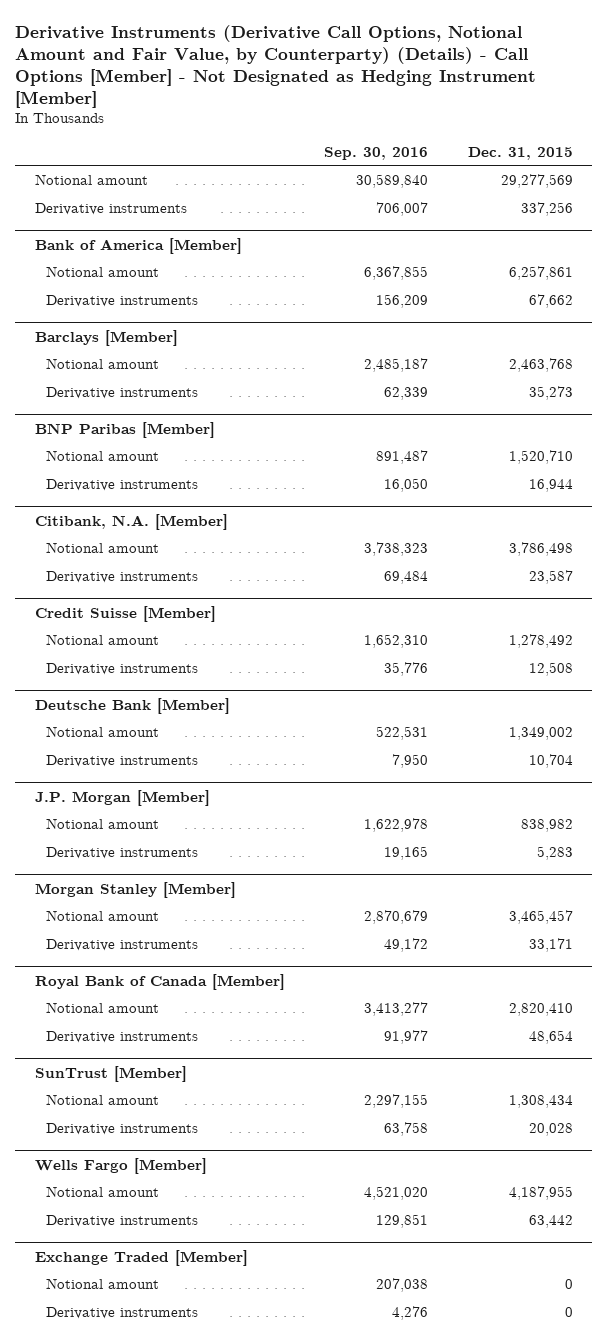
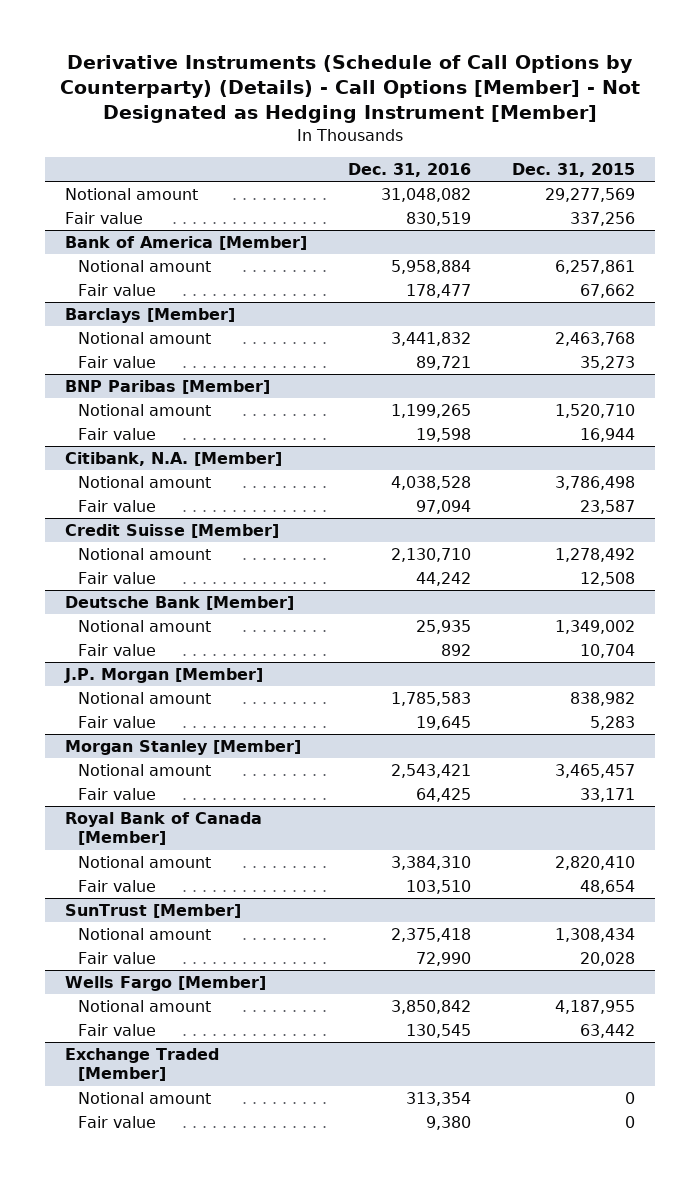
- Derivative Instruments (Derivative Call Options, Notional Amount and Fair Value, by Counterparty) (Details) - Call Options [Member] - Not Designated as Hedging Instrument [Member]
+ Derivative Instruments (Schedule of Call Options by Counterparty) (Details) - Call Options [Member] - Not Designated as Hedging Instrument [Member]
- | Sep. 30, 2016 | Dec. 31, 2015
+ | Dec. 31, 2016 | Dec. 31, 2015
- Derivative instruments | 706,007 | 337,256
+ Fair value | 830,519 | 337,256
@ Bank of America [Member]
- Derivative instruments | 156,209 | 67,662
+ Fair value | 178,477 | 67,662
@ Barclays [Member]
- Derivative instruments | 62,339 | 35,273
+ Fair value | 89,721 | 35,273
@ BNP Paribas [Member]
- Derivative instruments | 16,050 | 16,944
+ Fair value | 19,598 | 16,944
@ Citibank, N.A. [Member]
- Derivative instruments | 69,484 | 23,587
+ Fair value | 97,094 | 23,587
@ Credit Suisse [Member]
- Derivative instruments | 35,776 | 12,508
+ Fair value | 44,242 | 12,508
@ Deutsche Bank [Member]
- Derivative instruments | 7,950 | 10,704
+ Fair value | 892 | 10,704
@ J.P. Morgan [Member]
- Derivative instruments | 19,165 | 5,283
+ Fair value | 19,645 | 5,283
@ Morgan Stanley [Member]
- Derivative instruments | 49,172 | 33,171
+ Fair value | 64,425 | 33,171
@ Royal Bank of Canada [Member]
- Derivative instruments | 91,977 | 48,654
+ Fair value | 103,510 | 48,654
@ SunTrust [Member]
- Derivative instruments | 63,758 | 20,028
+ Fair value | 72,990 | 20,028
@ Wells Fargo [Member]
- Derivative instruments | 129,851 | 63,442
+ Fair value | 130,545 | 63,442
@ Exchange Traded [Member]
- Derivative instruments | 4,276 | 0
+ Fair value | 9,380 | 0

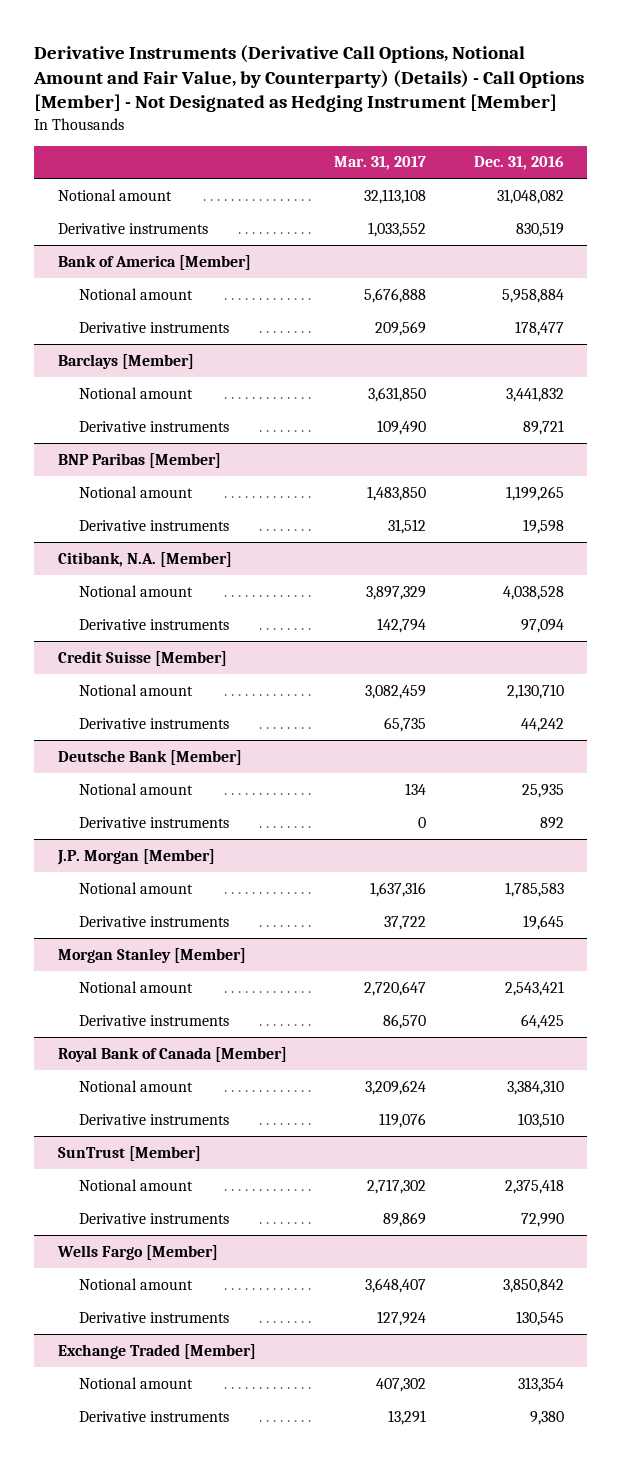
- Derivative Instruments (Schedule of Call Options by Counterparty) (Details) - Call Options [Member] - Not Designated as Hedging Instrument [Member]
+ Derivative Instruments (Derivative Call Options, Notional Amount and Fair Value, by Counterparty) (Details) - Call Options [Member] - Not Designated as Hedging Instrument [Member]
- | Dec. 31, 2016 | Dec. 31, 2015
+ | Mar. 31, 2017 | Dec. 31, 2016
- Fair value | 830,519 | 337,256
+ Derivative instruments | 1,033,552 | 830,519
@ Bank of America [Member]
- Fair value | 178,477 | 67,662
+ Derivative instruments | 209,569 | 178,477
@ Barclays [Member]
- Fair value | 89,721 | 35,273
+ Derivative instruments | 109,490 | 89,721
@ BNP Paribas [Member]
- Fair value | 19,598 | 16,944
+ Derivative instruments | 31,512 | 19,598
@ Citibank, N.A. [Member]
- Fair value | 97,094 | 23,587
+ Derivative instruments | 142,794 | 97,094
@ Credit Suisse [Member]
- Fair value | 44,242 | 12,508
+ Derivative instruments | 65,735 | 44,242
@ Deutsche Bank [Member]
- Fair value | 892 | 10,704
+ Derivative instruments | 0 | 892
@ J.P. Morgan [Member]
- Fair value | 19,645 | 5,283
+ Derivative instruments | 37,722 | 19,645
@ Morgan Stanley [Member]
- Fair value | 64,425 | 33,171
+ Derivative instruments | 86,570 | 64,425
@ Royal Bank of Canada [Member]
- Fair value | 103,510 | 48,654
+ Derivative instruments | 119,076 | 103,510
@ SunTrust [Member]
- Fair value | 72,990 | 20,028
+ Derivative instruments | 89,869 | 72,990
@ Wells Fargo [Member]
- Fair value | 130,545 | 63,442
+ Derivative instruments | 127,924 | 130,545
@ Exchange Traded [Member]
- Fair value | 9,380 | 0
+ Derivative instruments | 13,291 | 9,380

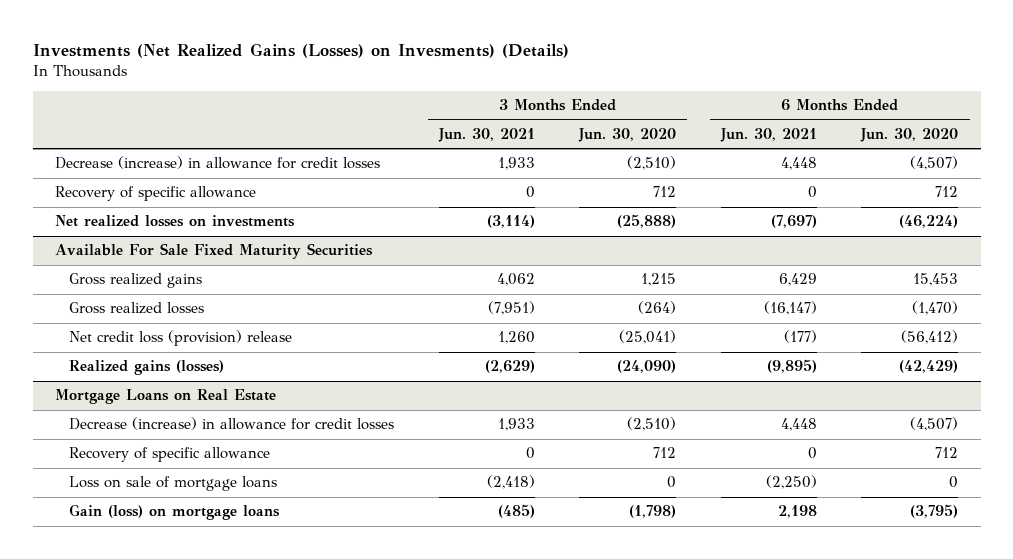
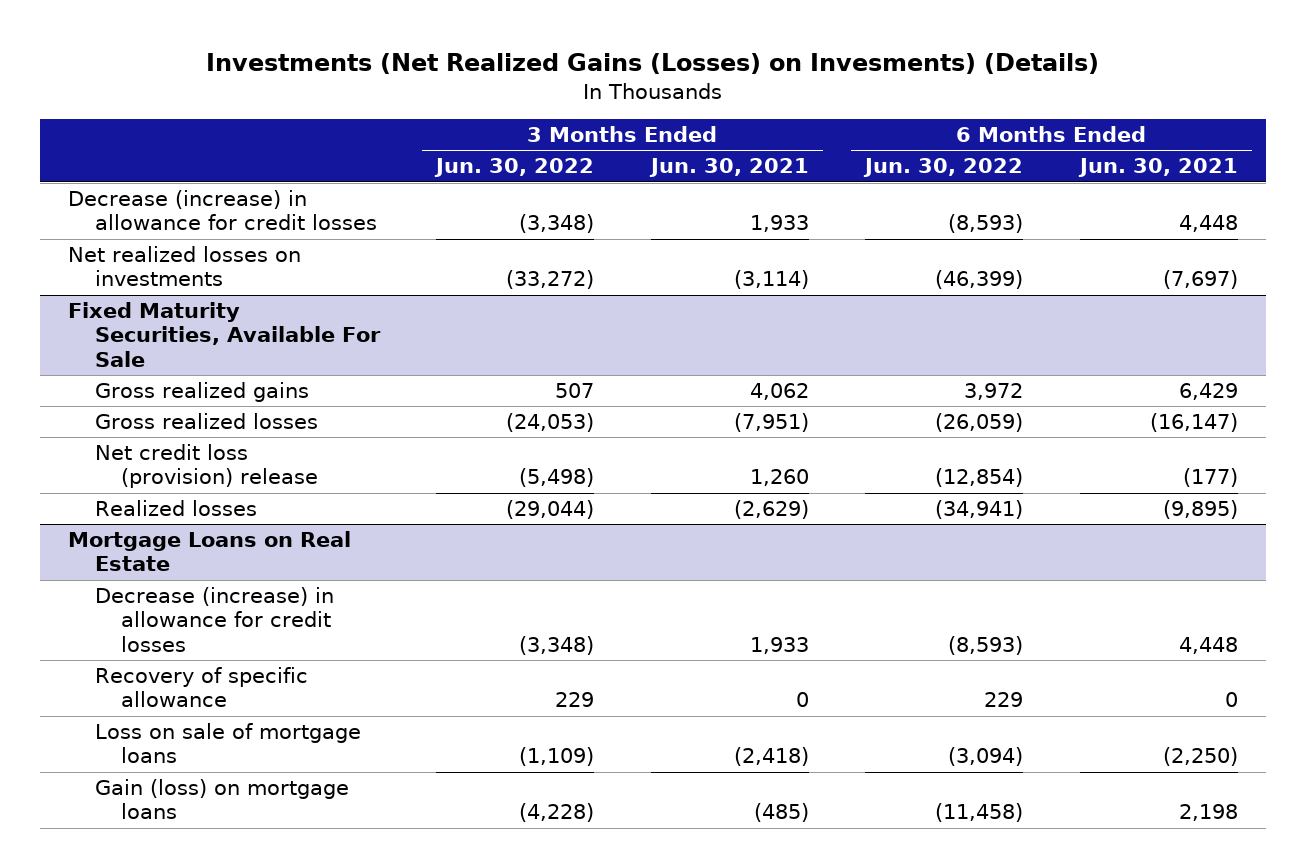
- | 3 Months Ended Jun. 30, 2021 | 3 Months Ended Jun. 30, 2020 | 6 Months Ended Jun. 30, 2021 | 6 Months Ended Jun. 30, 2020
+ | 3 Months Ended Jun. 30, 2022 | 3 Months Ended Jun. 30, 2021 | 6 Months Ended Jun. 30, 2022 | 6 Months Ended Jun. 30, 2021
- Recovery of specific allowance | 0 | 712 | 0 | 712
- Available For Sale Fixed Maturity Securities
+ Fixed Maturity Securities, Available For Sale
- Realized gains (losses) | (2,629) | (24,090) | (9,895) | (42,429)
+ Realized losses | (29,044) | (2,629) | (34,941) | (9,895)

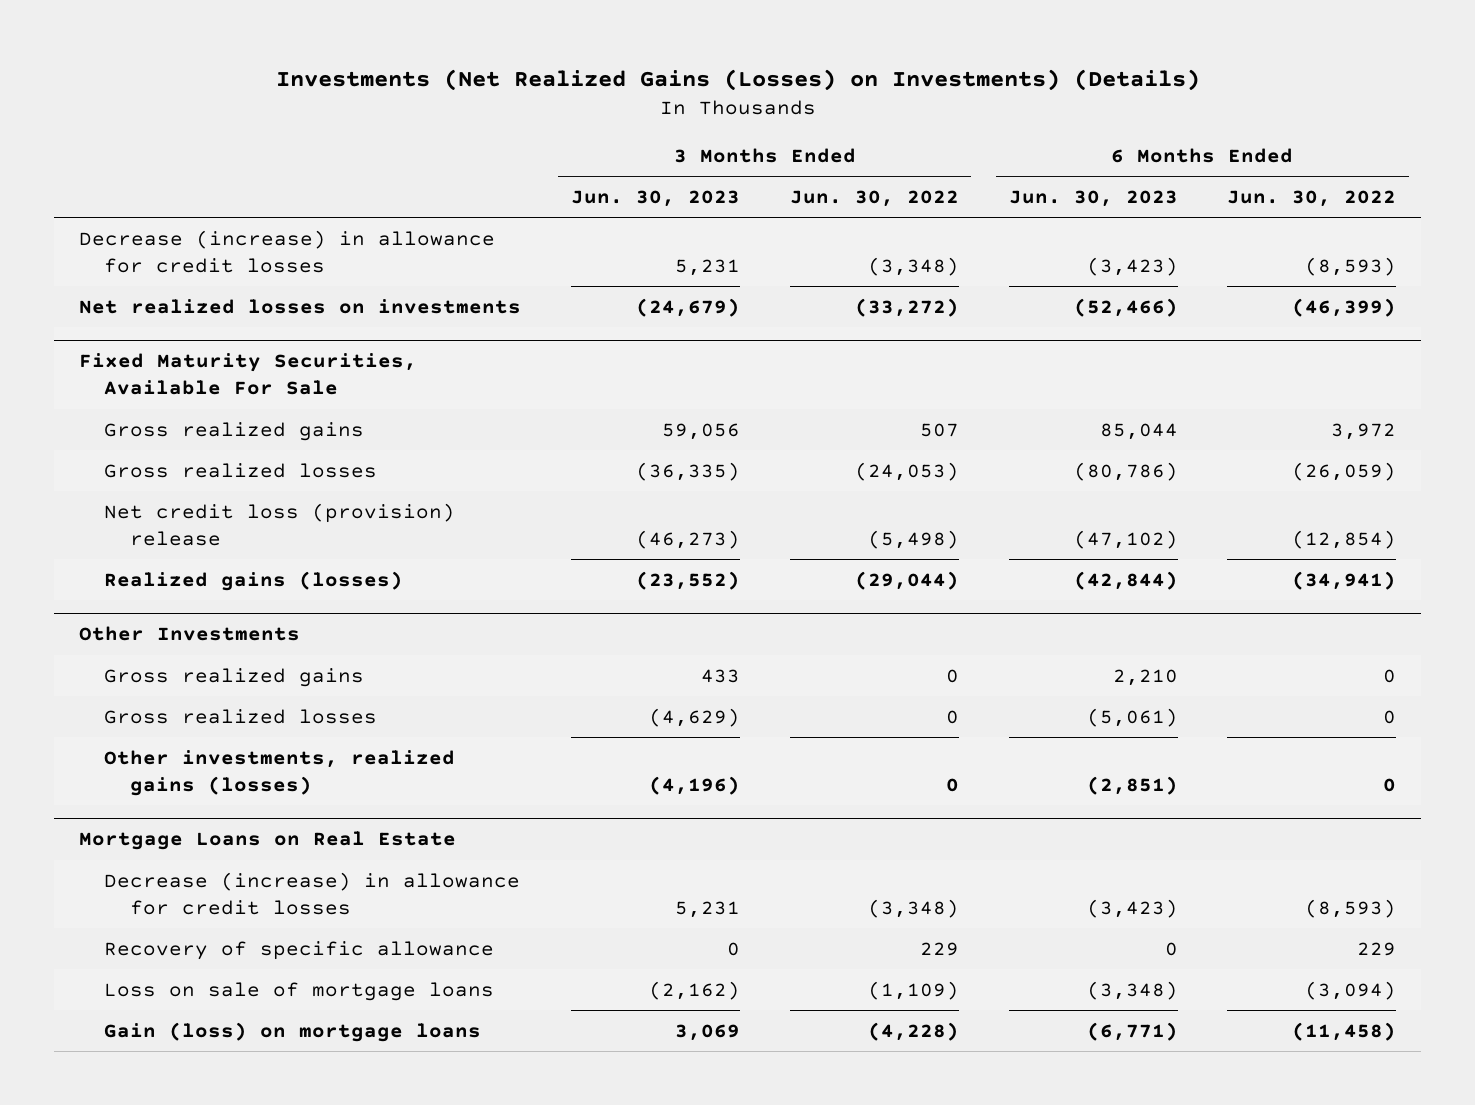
- Investments (Net Realized Gains (Losses) on Invesments) (Details)
+ Investments (Net Realized Gains (Losses) on Investments) (Details)
- | 3 Months Ended Jun. 30, 2022 | 3 Months Ended Jun. 30, 2021 | 6 Months Ended Jun. 30, 2022 | 6 Months Ended Jun. 30, 2021
+ | 3 Months Ended Jun. 30, 2023 | 3 Months Ended Jun. 30, 2022 | 6 Months Ended Jun. 30, 2023 | 6 Months Ended Jun. 30, 2022
@ Fixed Maturity Securities, Available For Sale
- Realized losses | (29,044) | (2,629) | (34,941) | (9,895)
+ Realized gains (losses) | (23,552) | (29,044) | (42,844) | (34,941)
+ Other Investments
+ Gross realized gains | 433 | 0 | 2,210 | 0
+ Gross realized losses | (4,629) | 0 | (5,061) | 0
+ Other investments, realized gains (losses) | (4,196) | 0 | (2,851) | 0

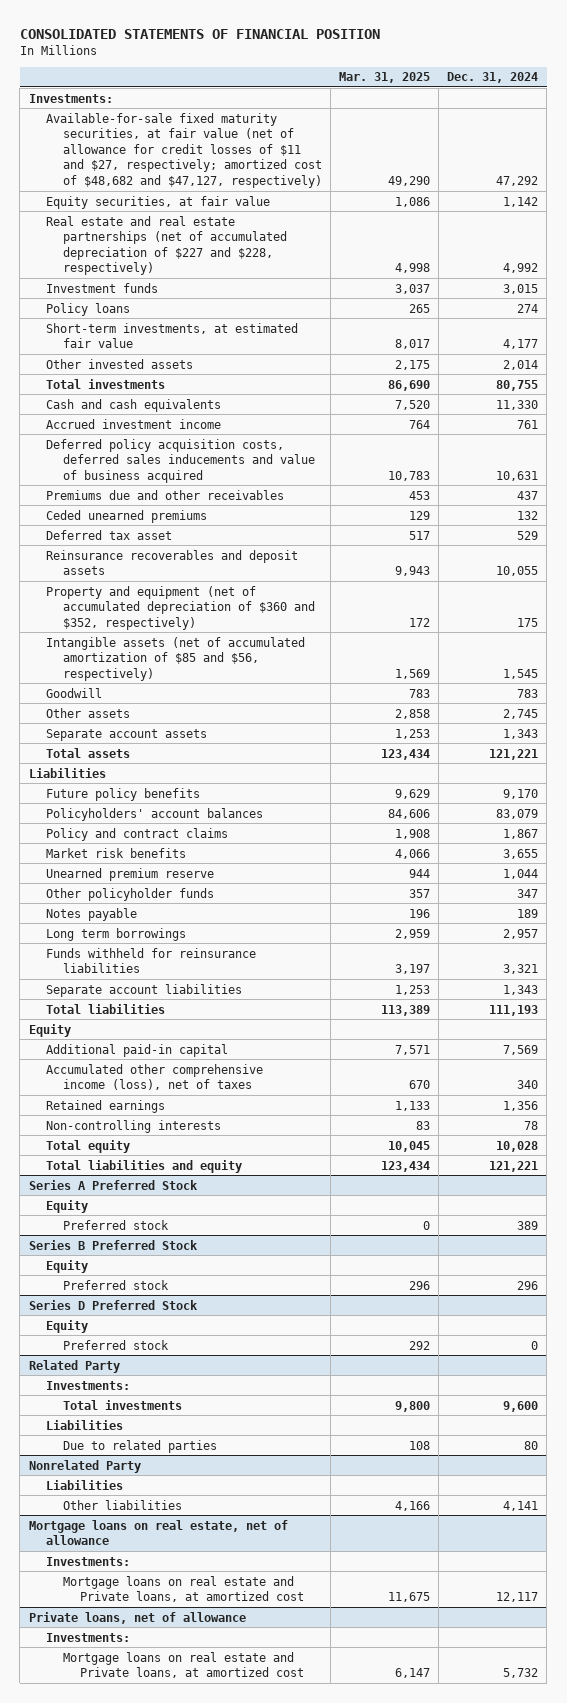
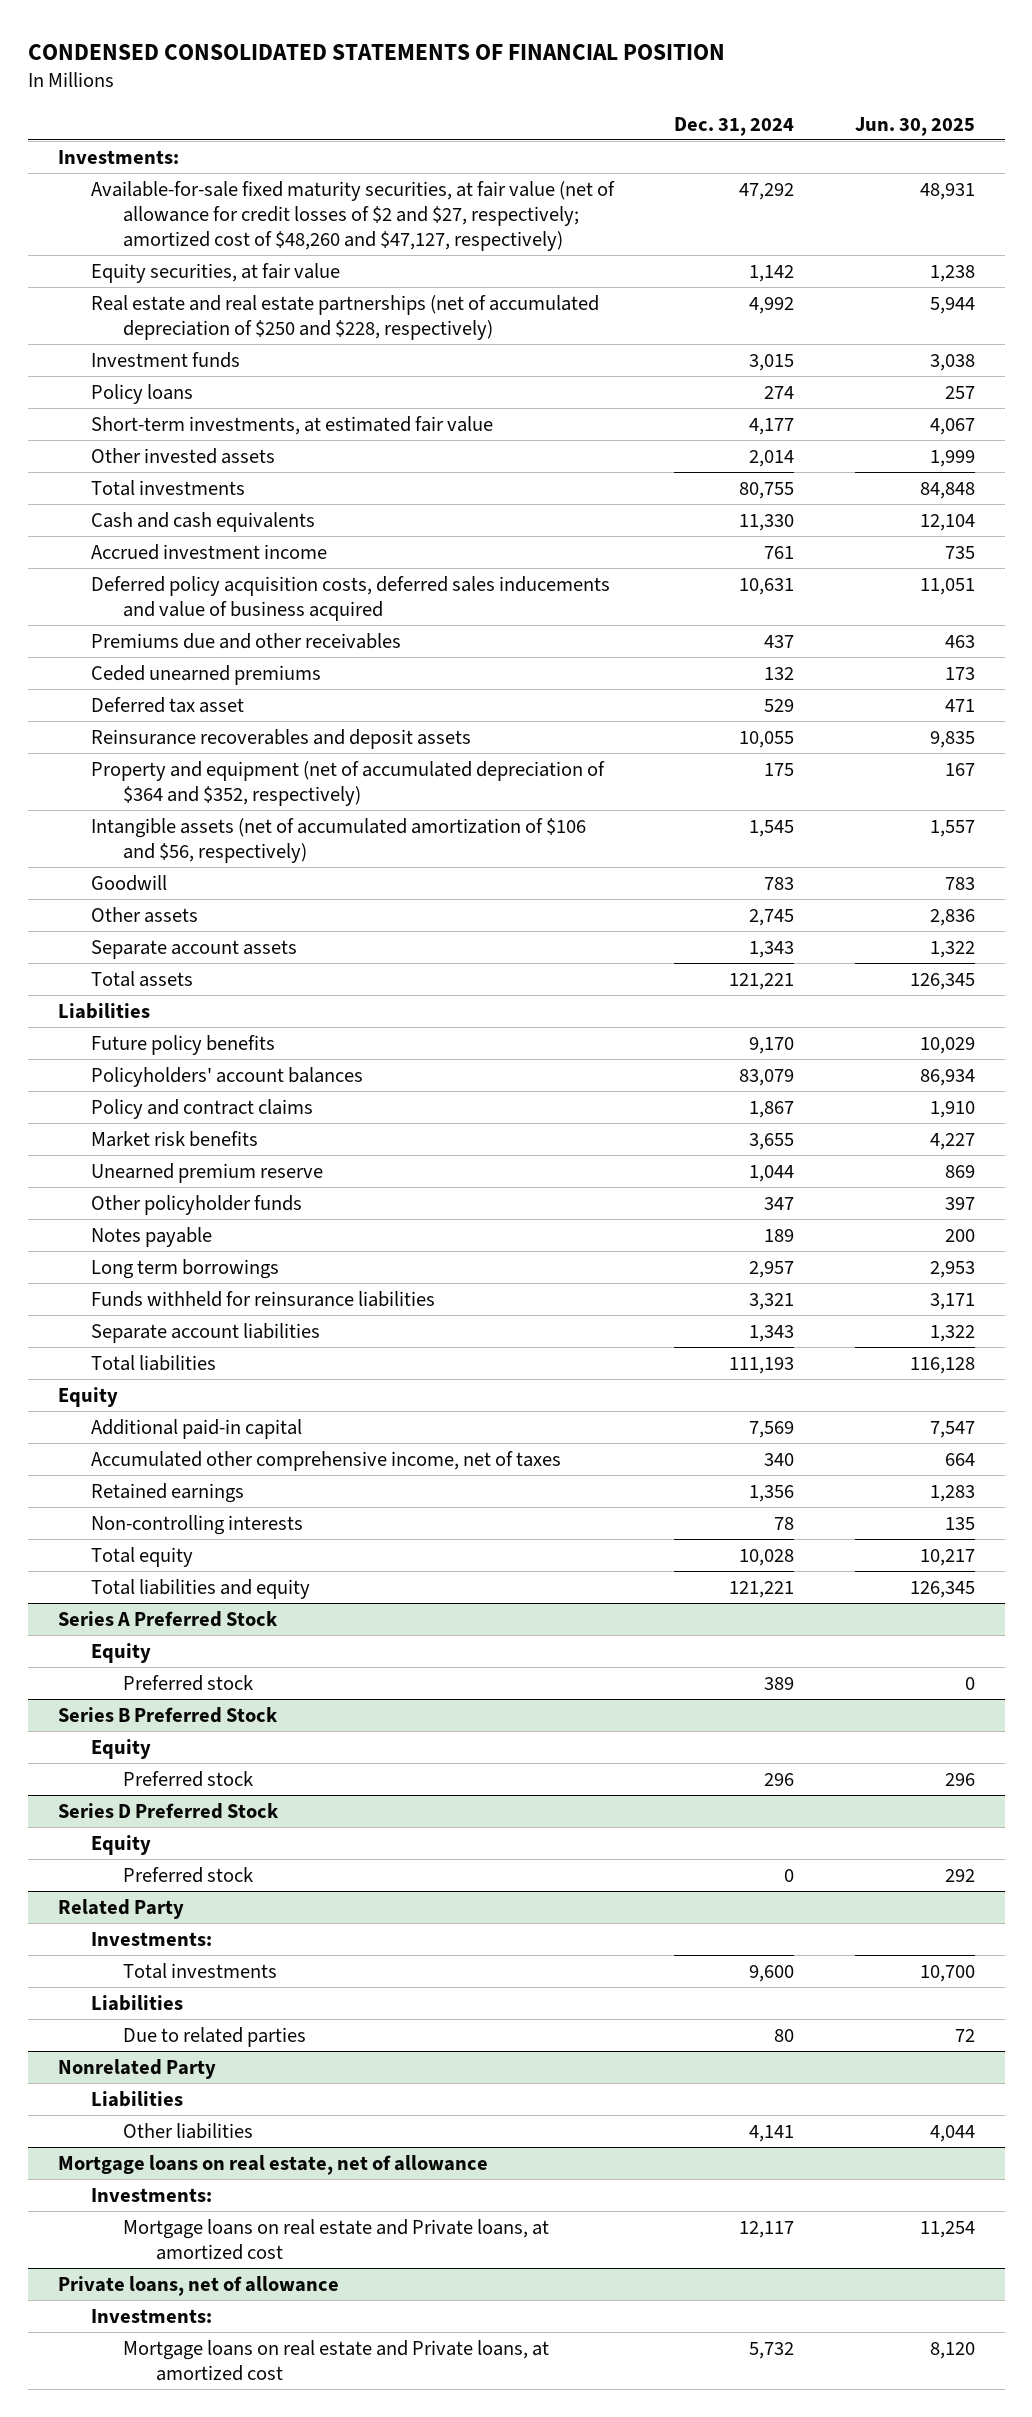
- CONSOLIDATED STATEMENTS OF FINANCIAL POSITION
+ CONDENSED CONSOLIDATED STATEMENTS OF FINANCIAL POSITION
- | Mar. 31, 2025 | Dec. 31, 2024
+ | Dec. 31, 2024 | Jun. 30, 2025
- Available-for-sale fixed maturity securities, at fair value (net of allowance for credit losses of $11 and $27, respectively; amortized cost of $48,682 and $47,127, respectively) | 49,290 | 47,292
+ Available-for-sale fixed maturity securities, at fair value (net of allowance for credit losses of $2 and $27, respectively; amortized cost of $48,260 and $47,127, respectively) | 47,292 | 48,931
- Real estate and real estate partnerships (net of accumulated depreciation of $227 and $228, respectively) | 4,998 | 4,992
+ Real estate and real estate partnerships (net of accumulated depreciation of $250 and $228, respectively) | 4,992 | 5,944
- Property and equipment (net of accumulated depreciation of $360 and $352, respectively) | 172 | 175
- Intangible assets (net of accumulated amortization of $85 and $56, respectively) | 1,569 | 1,545
+ Property and equipment (net of accumulated depreciation of $364 and $352, respectively) | 175 | 167
+ Intangible assets (net of accumulated amortization of $106 and $56, respectively) | 1,545 | 1,557
- Accumulated other comprehensive income (loss), net of taxes | 670 | 340
+ Accumulated other comprehensive income, net of taxes | 340 | 664

